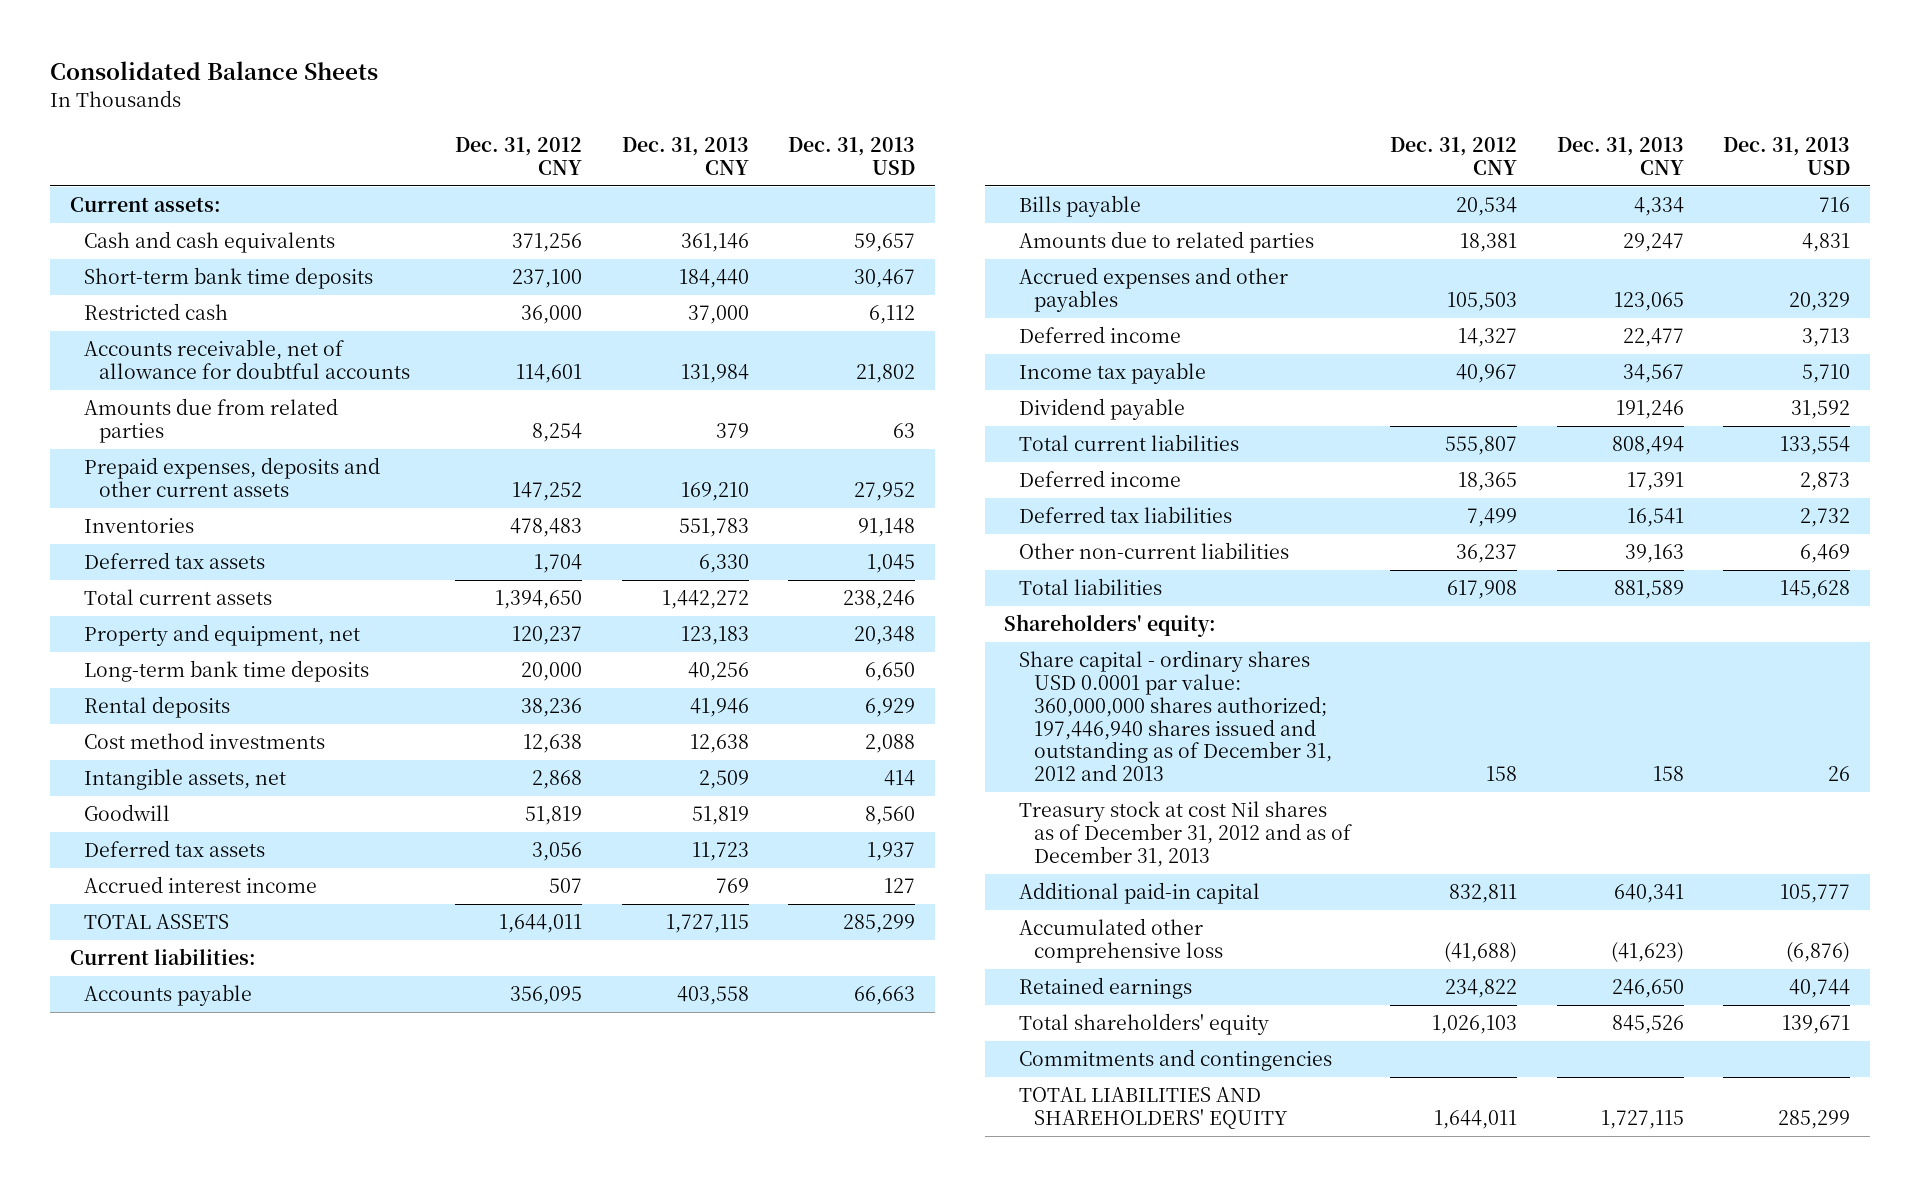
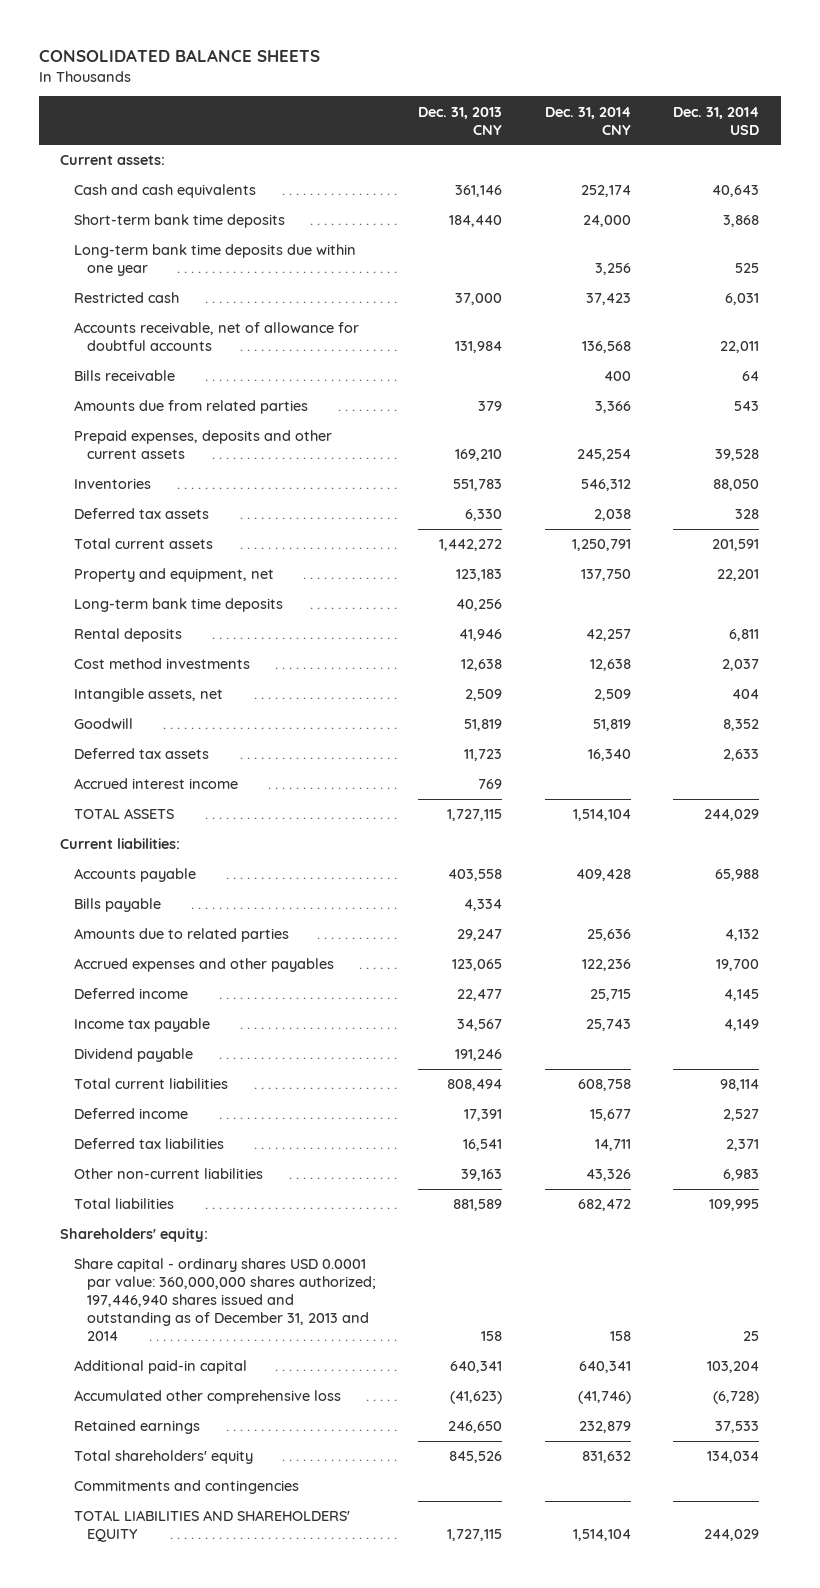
- Consolidated Balance Sheets
+ CONSOLIDATED BALANCE SHEETS
- | Dec. 31, 2012 CNY | Dec. 31, 2013 CNY | Dec. 31, 2013 USD
+ | Dec. 31, 2013 CNY | Dec. 31, 2014 CNY | Dec. 31, 2014 USD
+ Long-term bank time deposits due within one year | | 3,256 | 525
+ Bills receivable | | 400 | 64
- Share capital - ordinary shares USD 0.0001 par value: 360,000,000 shares authorized; 197,446,940 shares issued and outstanding as of December 31, 2012 and 2013 | 158 | 158 | 26
- Treasury stock at cost Nil shares as of December 31, 2012 and as of December 31, 2013
+ Share capital - ordinary shares USD 0.0001 par value: 360,000,000 shares authorized; 197,446,940 shares issued and outstanding as of December 31, 2013 and 2014 | 158 | 158 | 25

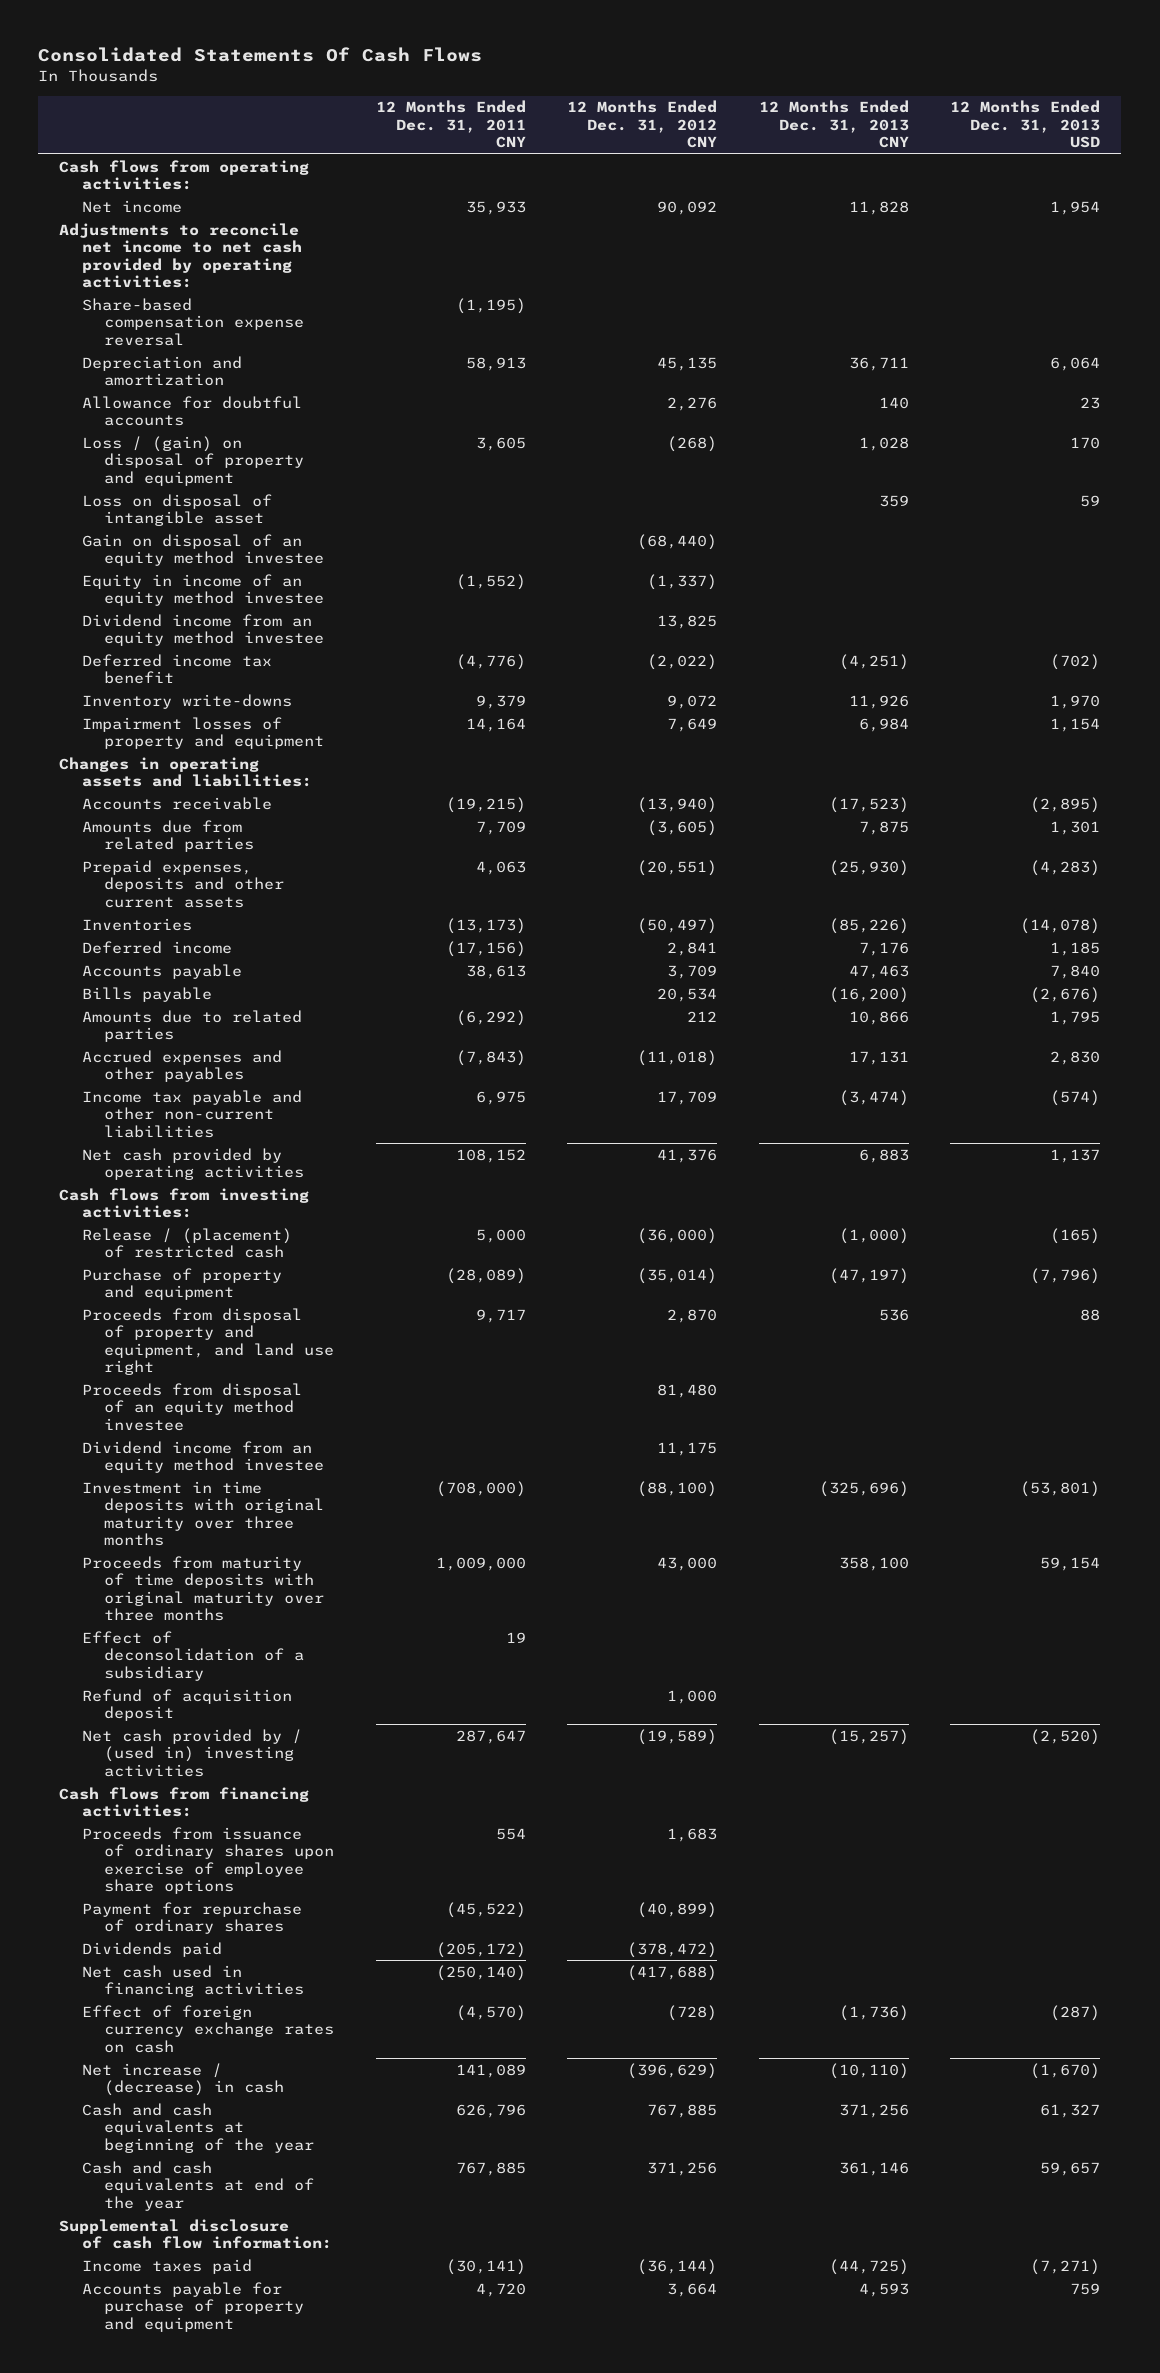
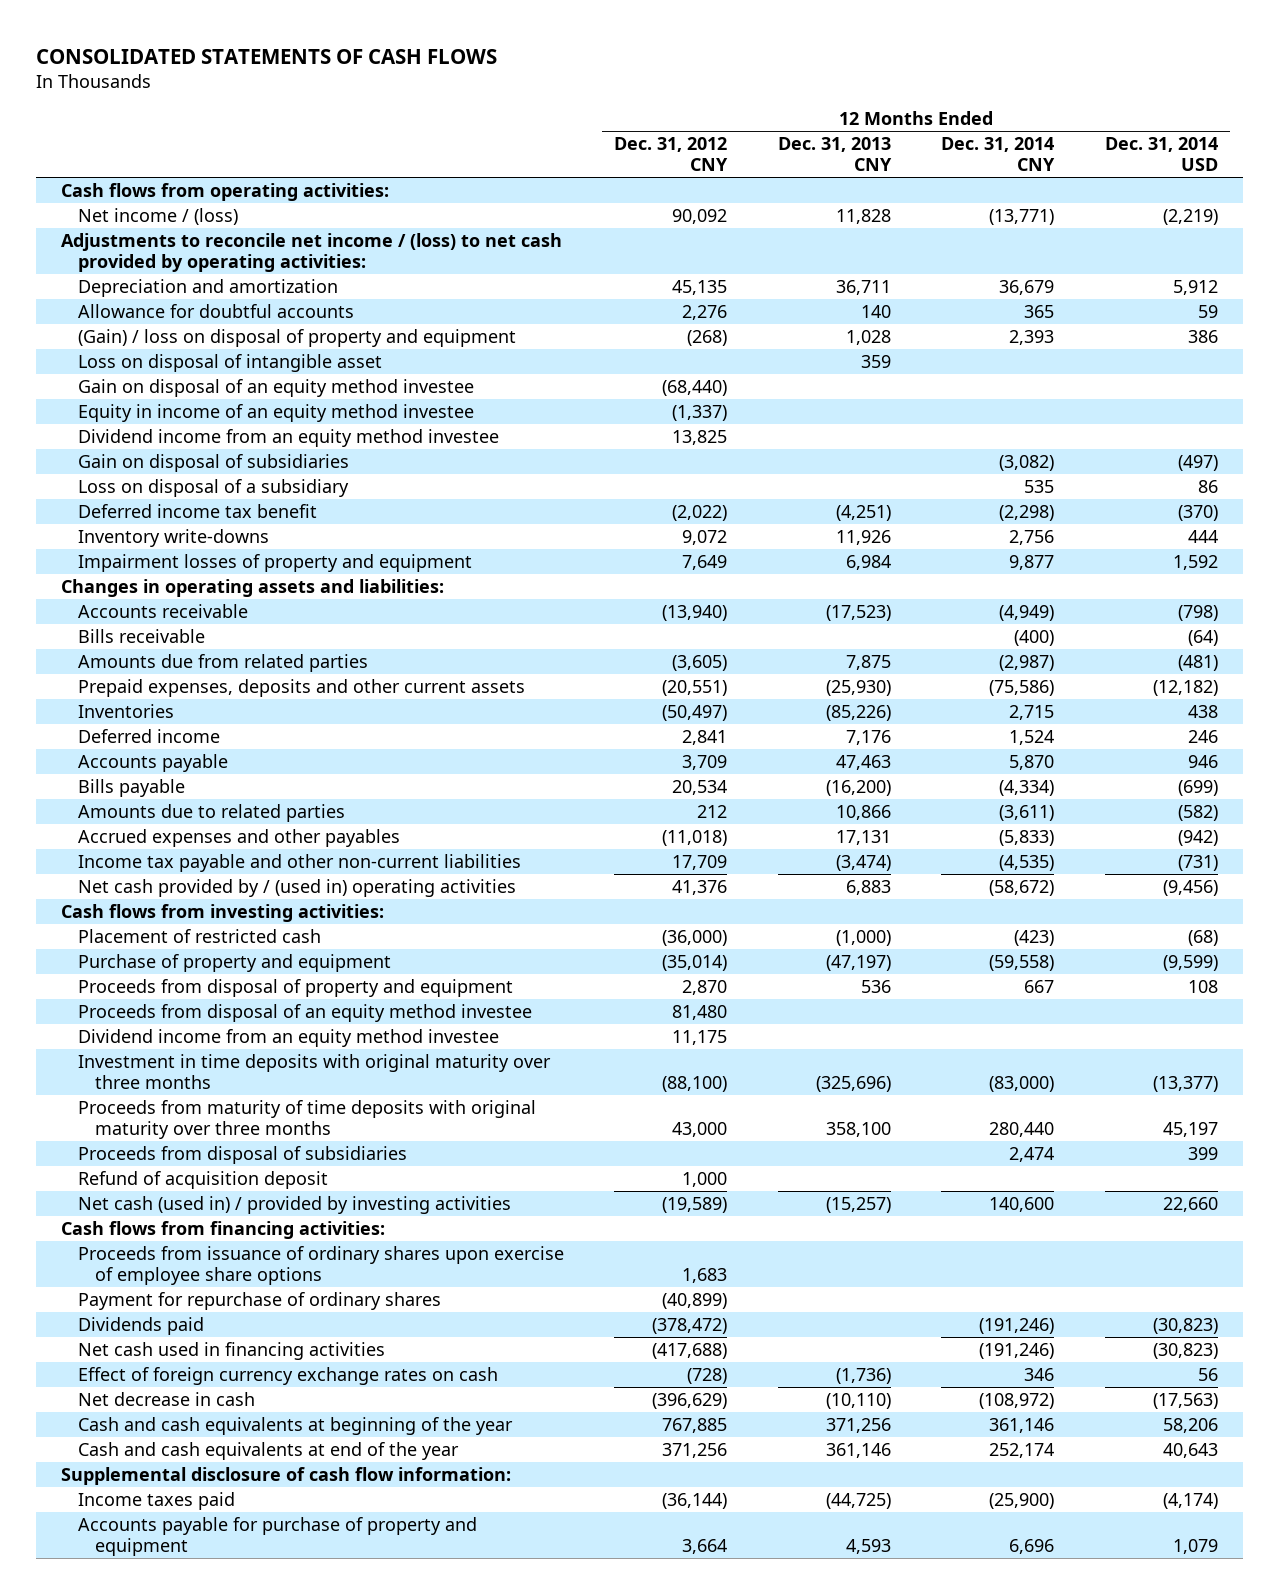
- Consolidated Statements Of Cash Flows
+ CONSOLIDATED STATEMENTS OF CASH FLOWS
- | 12 Months Ended Dec. 31, 2011 CNY | 12 Months Ended Dec. 31, 2012 CNY | 12 Months Ended Dec. 31, 2013 CNY | 12 Months Ended Dec. 31, 2013 USD
+ | 12 Months Ended Dec. 31, 2012 CNY | 12 Months Ended Dec. 31, 2013 CNY | 12 Months Ended Dec. 31, 2014 CNY | 12 Months Ended Dec. 31, 2014 USD
- Net income | 35,933 | 90,092 | 11,828 | 1,954
- Adjustments to reconcile net income to net cash provided by operating activities:
- Share-based compensation expense reversal | (1,195) | | |
+ Net income / (loss) | 90,092 | 11,828 | (13,771) | (2,219)
+ Adjustments to reconcile net income / (loss) to net cash provided by operating activities:
- Loss / (gain) on disposal of property and equipment | 3,605 | (268) | 1,028 | 170
+ (Gain) / loss on disposal of property and equipment | (268) | 1,028 | 2,393 | 386
+ Gain on disposal of subsidiaries | | | (3,082) | (497)
+ Loss on disposal of a subsidiary | | | 535 | 86
+ Bills receivable | | | (400) | (64)
- Net cash provided by operating activities | 108,152 | 41,376 | 6,883 | 1,137
+ Net cash provided by / (used in) operating activities | 41,376 | 6,883 | (58,672) | (9,456)
- Release / (placement) of restricted cash | 5,000 | (36,000) | (1,000) | (165)
+ Placement of restricted cash | (36,000) | (1,000) | (423) | (68)
- Proceeds from disposal of property and equipment, and land use right | 9,717 | 2,870 | 536 | 88
+ Proceeds from disposal of property and equipment | 2,870 | 536 | 667 | 108
- Effect of deconsolidation of a subsidiary | 19 | | |
+ Proceeds from disposal of subsidiaries | | | 2,474 | 399
- Net cash provided by / (used in) investing activities | 287,647 | (19,589) | (15,257) | (2,520)
+ Net cash (used in) / provided by investing activities | (19,589) | (15,257) | 140,600 | 22,660
- Net increase / (decrease) in cash | 141,089 | (396,629) | (10,110) | (1,670)
+ Net decrease in cash | (396,629) | (10,110) | (108,972) | (17,563)

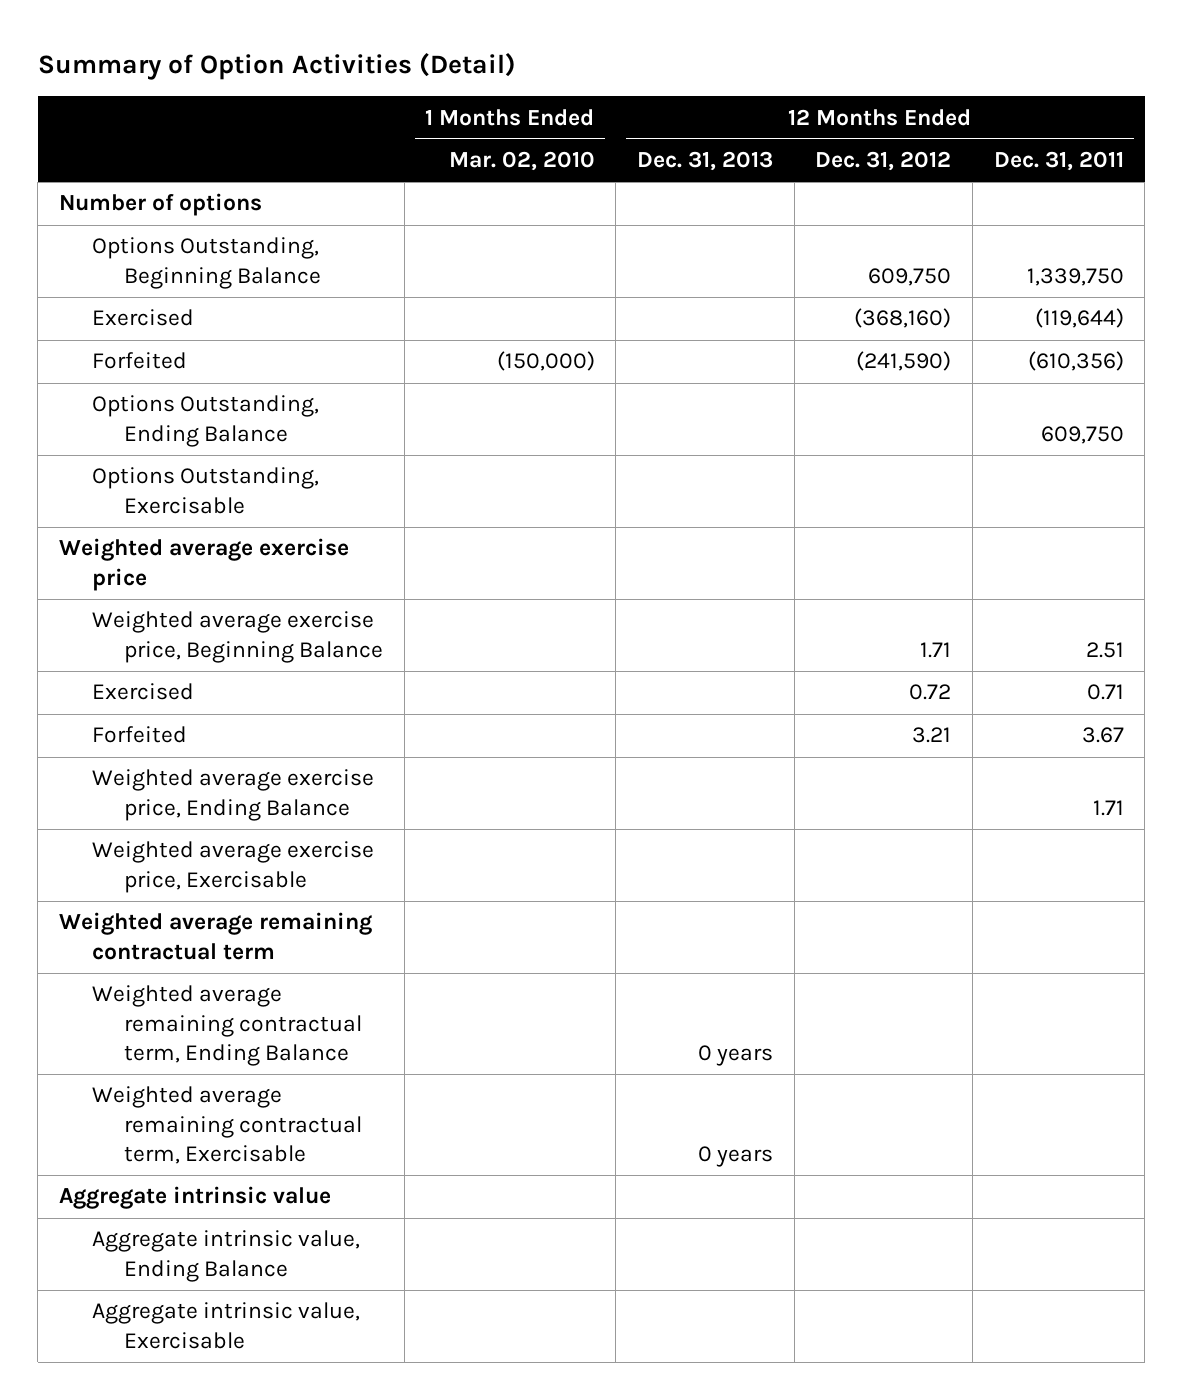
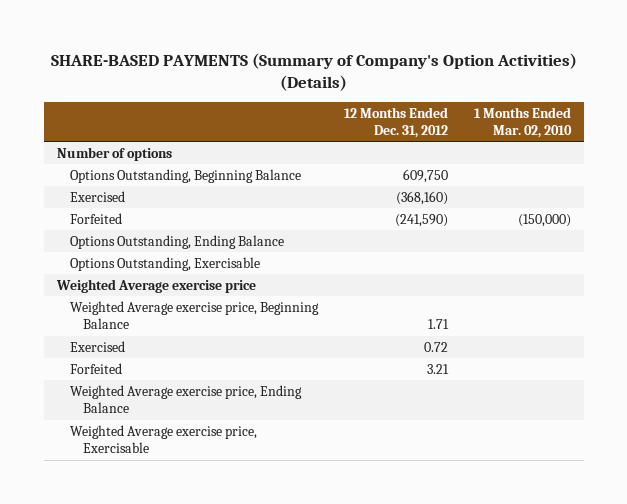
- Summary of Option Activities (Detail)
+ SHARE-BASED PAYMENTS (Summary of Company's Option Activities) (Details)
- | 1 Months Ended Mar. 02, 2010 | 12 Months Ended Dec. 31, 2013 | 12 Months Ended Dec. 31, 2012 | 12 Months Ended Dec. 31, 2011
+ | 12 Months Ended Dec. 31, 2012 | 1 Months Ended Mar. 02, 2010
- Weighted average exercise price
- Weighted average exercise price, Beginning Balance | | | 1.71 | 2.51
+ Weighted Average exercise price
+ Weighted Average exercise price, Beginning Balance | 1.71 |
- Weighted average exercise price, Ending Balance | | | | 1.71
- Weighted average exercise price, Exercisable
- Weighted average remaining contractual term
- Weighted average remaining contractual term, Ending Balance | | 0 years | |
- Weighted average remaining contractual term, Exercisable | | 0 years | |
- Aggregate intrinsic value
- Aggregate intrinsic value, Ending Balance
- Aggregate intrinsic value, Exercisable
+ Weighted Average exercise price, Ending Balance
+ Weighted Average exercise price, Exercisable

